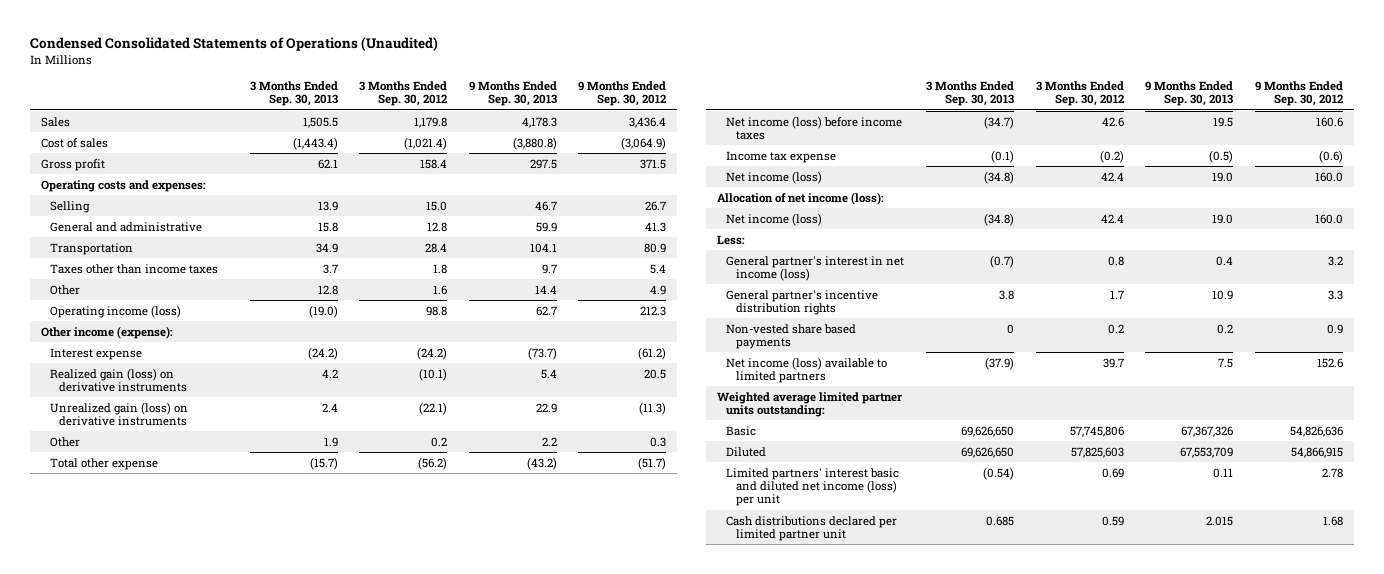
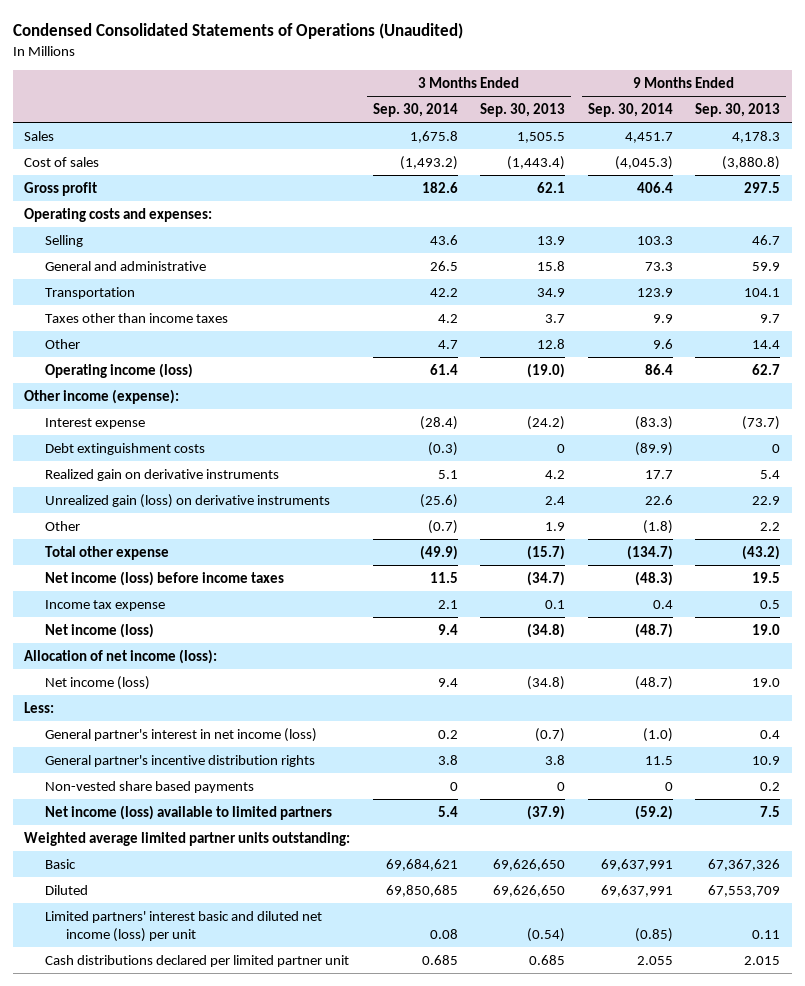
- | 3 Months Ended Sep. 30, 2013 | 3 Months Ended Sep. 30, 2012 | 9 Months Ended Sep. 30, 2013 | 9 Months Ended Sep. 30, 2012
+ | 3 Months Ended Sep. 30, 2014 | 3 Months Ended Sep. 30, 2013 | 9 Months Ended Sep. 30, 2014 | 9 Months Ended Sep. 30, 2013
- Realized gain (loss) on derivative instruments | 4.2 | (10.1) | 5.4 | 20.5
+ Debt extinguishment costs | (0.3) | 0 | (89.9) | 0
+ Realized gain on derivative instruments | 5.1 | 4.2 | 17.7 | 5.4
- Income tax expense | (0.1) | (0.2) | (0.5) | (0.6)
+ Income tax expense | 2.1 | 0.1 | 0.4 | 0.5

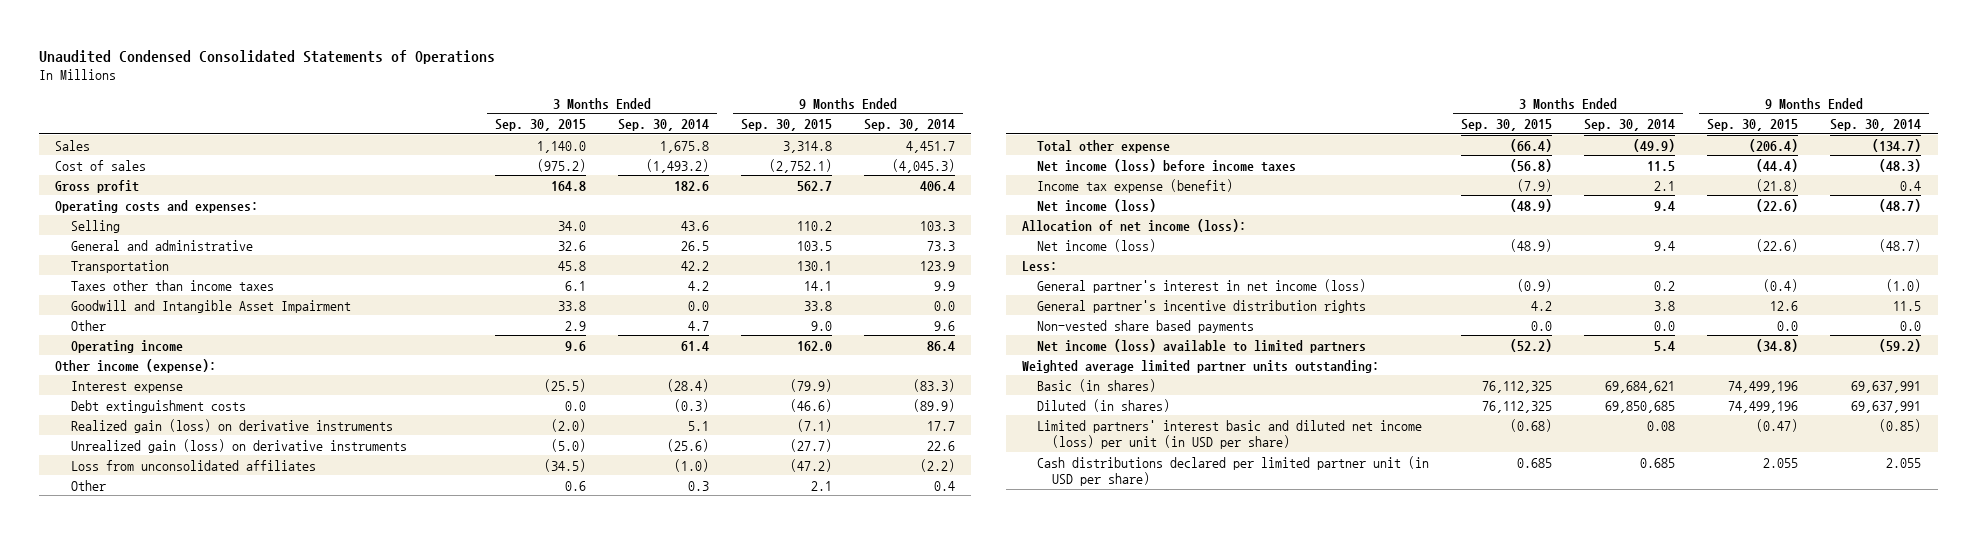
- Condensed Consolidated Statements of Operations (Unaudited)
+ Unaudited Condensed Consolidated Statements of Operations
- | 3 Months Ended Sep. 30, 2014 | 3 Months Ended Sep. 30, 2013 | 9 Months Ended Sep. 30, 2014 | 9 Months Ended Sep. 30, 2013
+ | 3 Months Ended Sep. 30, 2015 | 3 Months Ended Sep. 30, 2014 | 9 Months Ended Sep. 30, 2015 | 9 Months Ended Sep. 30, 2014
+ Goodwill and Intangible Asset Impairment | 33.8 | 0.0 | 33.8 | 0.0
- Operating income (loss) | 61.4 | (19.0) | 86.4 | 62.7
+ Operating income | 9.6 | 61.4 | 162.0 | 86.4
- Realized gain on derivative instruments | 5.1 | 4.2 | 17.7 | 5.4
+ Realized gain (loss) on derivative instruments | (2.0) | 5.1 | (7.1) | 17.7
- Other | (0.7) | 1.9 | (1.8) | 2.2
+ Loss from unconsolidated affiliates | (34.5) | (1.0) | (47.2) | (2.2)
+ Other | 0.6 | 0.3 | 2.1 | 0.4
- Income tax expense | 2.1 | 0.1 | 0.4 | 0.5
+ Income tax expense (benefit) | (7.9) | 2.1 | (21.8) | 0.4
- Non-vested share based payments | 0 | 0 | 0 | 0.2
+ Non-vested share based payments | 0.0 | 0.0 | 0.0 | 0.0
- Basic | 69,684,621 | 69,626,650 | 69,637,991 | 67,367,326
- Diluted | 69,850,685 | 69,626,650 | 69,637,991 | 67,553,709
- Limited partners' interest basic and diluted net income (loss) per unit | 0.08 | (0.54) | (0.85) | 0.11
- Cash distributions declared per limited partner unit | 0.685 | 0.685 | 2.055 | 2.015
+ Basic (in shares) | 76,112,325 | 69,684,621 | 74,499,196 | 69,637,991
+ Diluted (in shares) | 76,112,325 | 69,850,685 | 74,499,196 | 69,637,991
+ Limited partners' interest basic and diluted net income (loss) per unit (in USD per share) | (0.68) | 0.08 | (0.47) | (0.85)
+ Cash distributions declared per limited partner unit (in USD per share) | 0.685 | 0.685 | 2.055 | 2.055

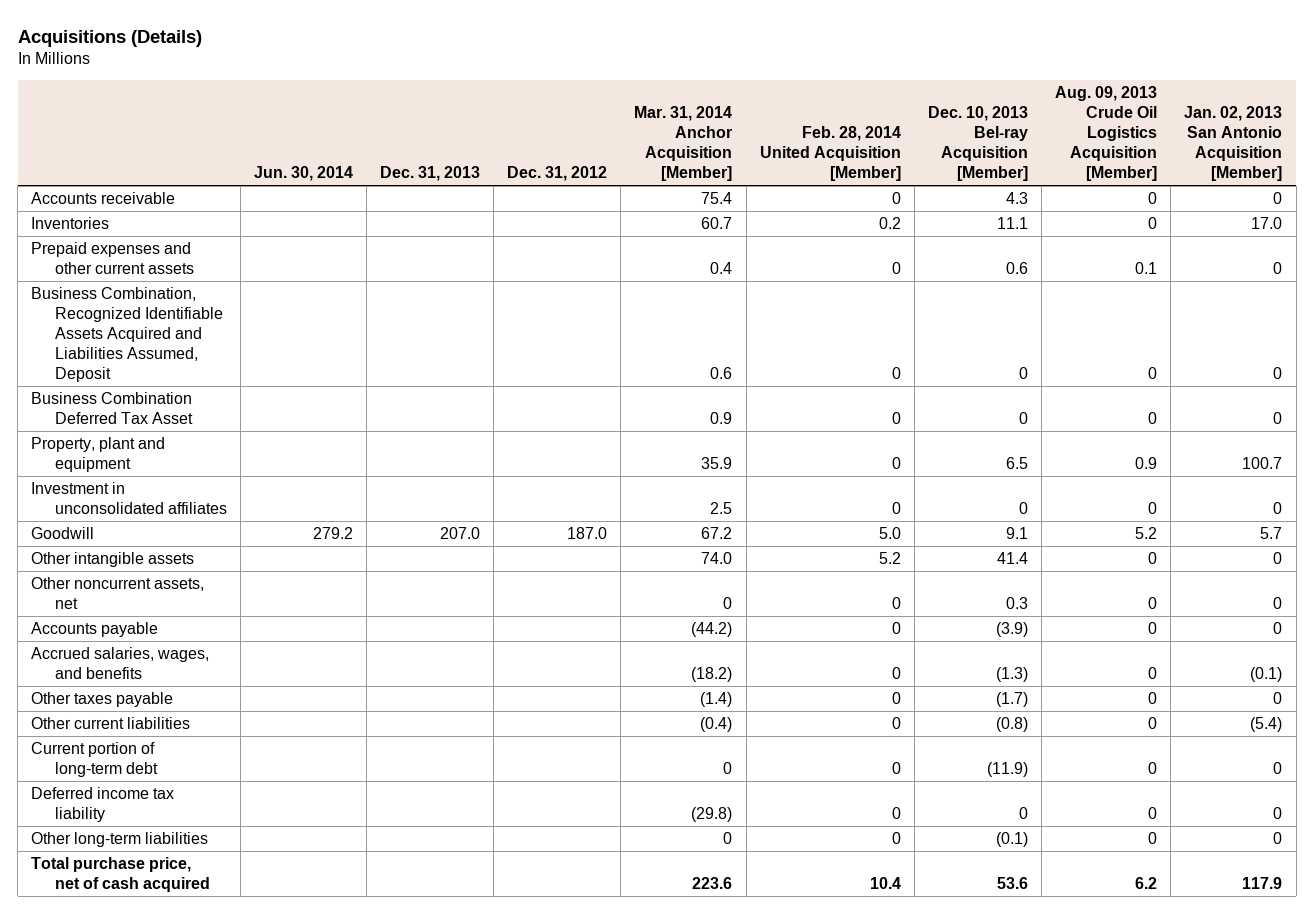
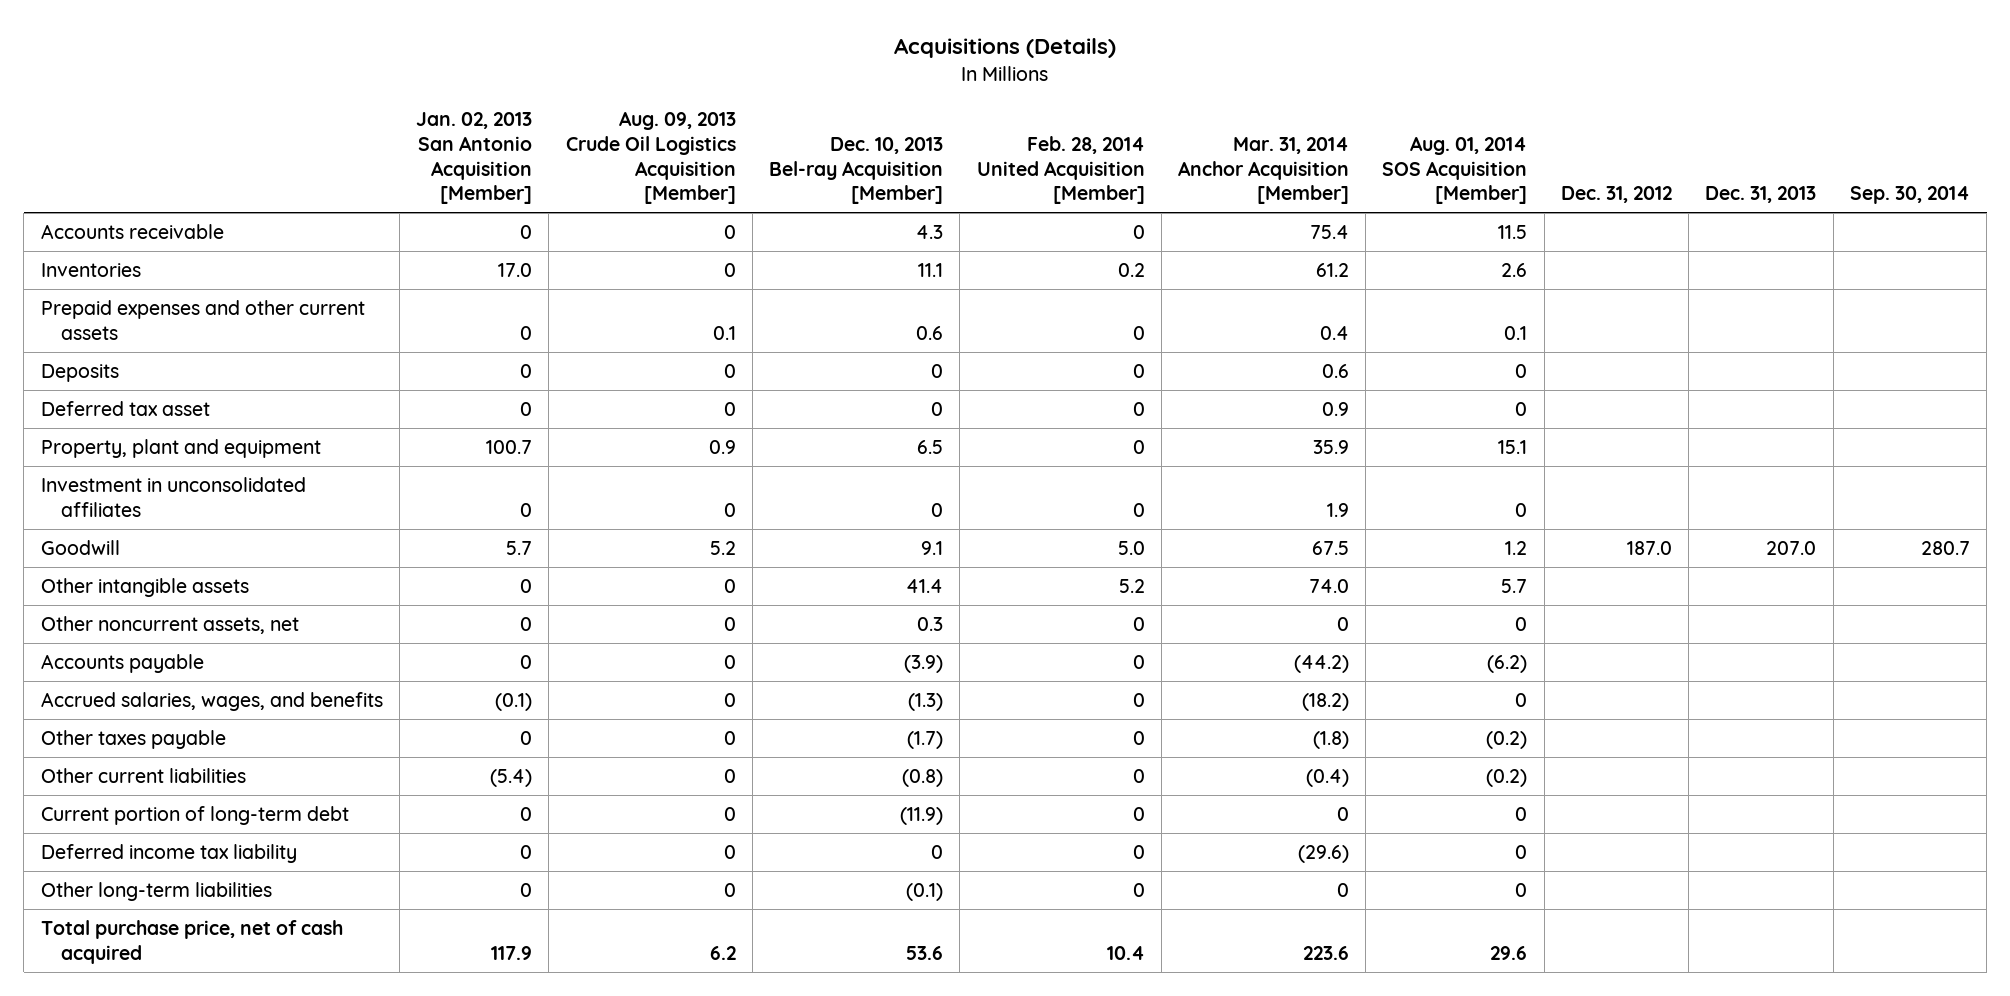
- | Jun. 30, 2014 | Dec. 31, 2013 | Dec. 31, 2012 | Mar. 31, 2014 Anchor Acquisition [Member] | Feb. 28, 2014 United Acquisition [Member] | Dec. 10, 2013 Bel-ray Acquisition [Member] | Aug. 09, 2013 Crude Oil Logistics Acquisition [Member] | Jan. 02, 2013 San Antonio Acquisition [Member]
+ | Jan. 02, 2013 San Antonio Acquisition [Member] | Aug. 09, 2013 Crude Oil Logistics Acquisition [Member] | Dec. 10, 2013 Bel-ray Acquisition [Member] | Feb. 28, 2014 United Acquisition [Member] | Mar. 31, 2014 Anchor Acquisition [Member] | Aug. 01, 2014 SOS Acquisition [Member] | Dec. 31, 2012 | Dec. 31, 2013 | Sep. 30, 2014
- Inventories | | | | 60.7 | 0.2 | 11.1 | 0 | 17.0
+ Inventories | 17.0 | 0 | 11.1 | 0.2 | 61.2 | 2.6 | | |
- Business Combination, Recognized Identifiable Assets Acquired and Liabilities Assumed, Deposit | | | | 0.6 | 0 | 0 | 0 | 0
- Business Combination Deferred Tax Asset | | | | 0.9 | 0 | 0 | 0 | 0
+ Deposits | 0 | 0 | 0 | 0 | 0.6 | 0 | | |
+ Deferred tax asset | 0 | 0 | 0 | 0 | 0.9 | 0 | | |
- Investment in unconsolidated affiliates | | | | 2.5 | 0 | 0 | 0 | 0
- Goodwill | 279.2 | 207.0 | 187.0 | 67.2 | 5.0 | 9.1 | 5.2 | 5.7
+ Investment in unconsolidated affiliates | 0 | 0 | 0 | 0 | 1.9 | 0 | | |
+ Goodwill | 5.7 | 5.2 | 9.1 | 5.0 | 67.5 | 1.2 | 187.0 | 207.0 | 280.7
- Other taxes payable | | | | (1.4) | 0 | (1.7) | 0 | 0
+ Other taxes payable | 0 | 0 | (1.7) | 0 | (1.8) | (0.2) | | |
- Deferred income tax liability | | | | (29.8) | 0 | 0 | 0 | 0
+ Deferred income tax liability | 0 | 0 | 0 | 0 | (29.6) | 0 | | |

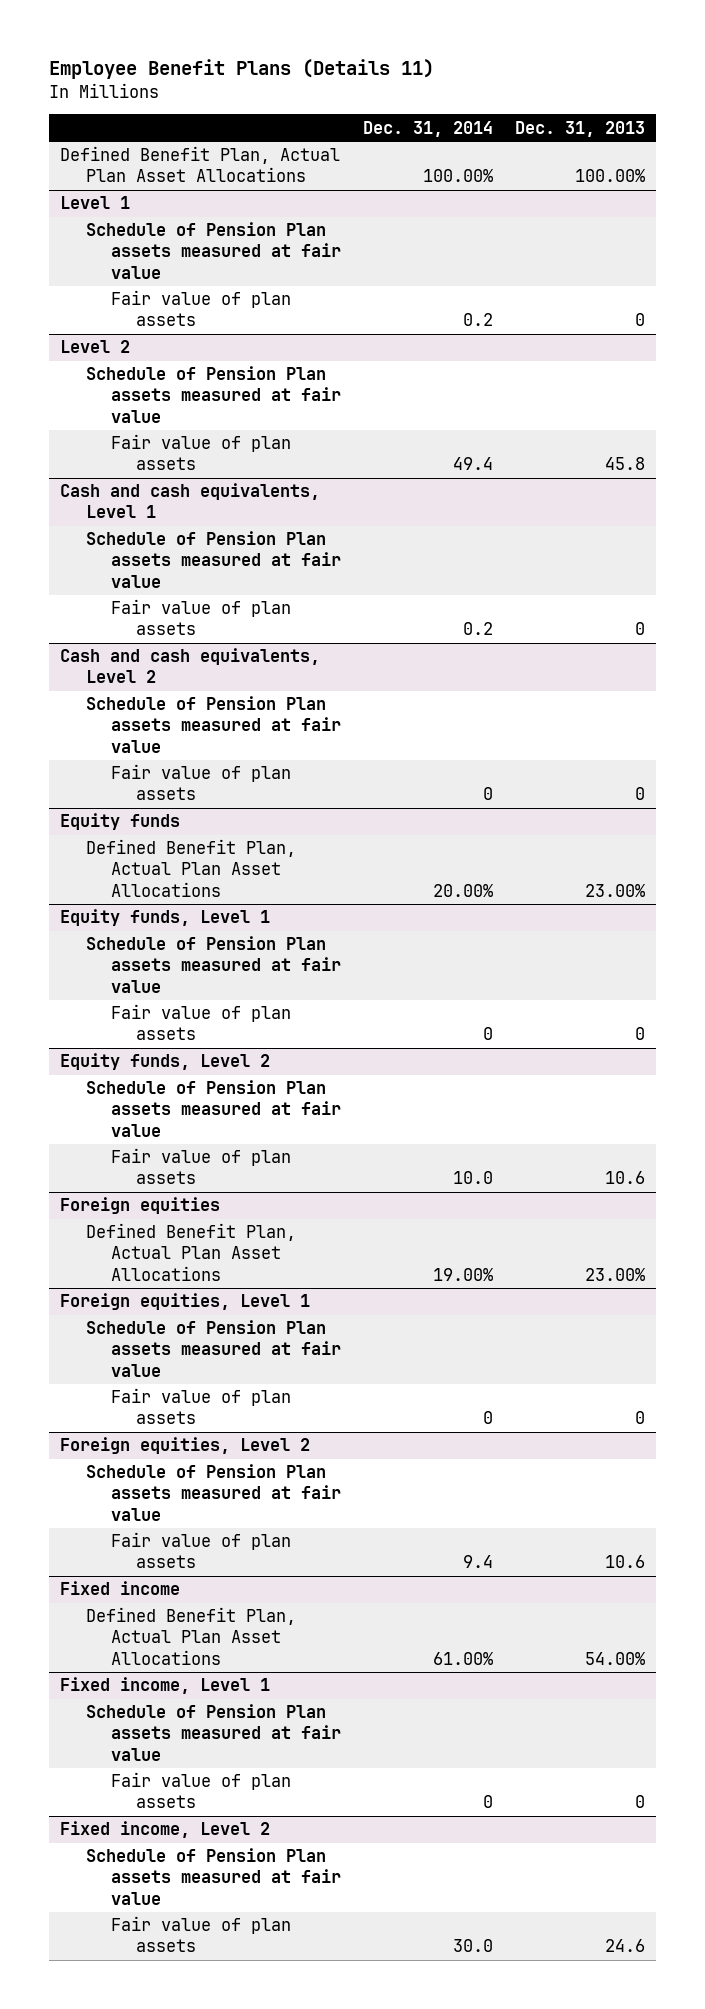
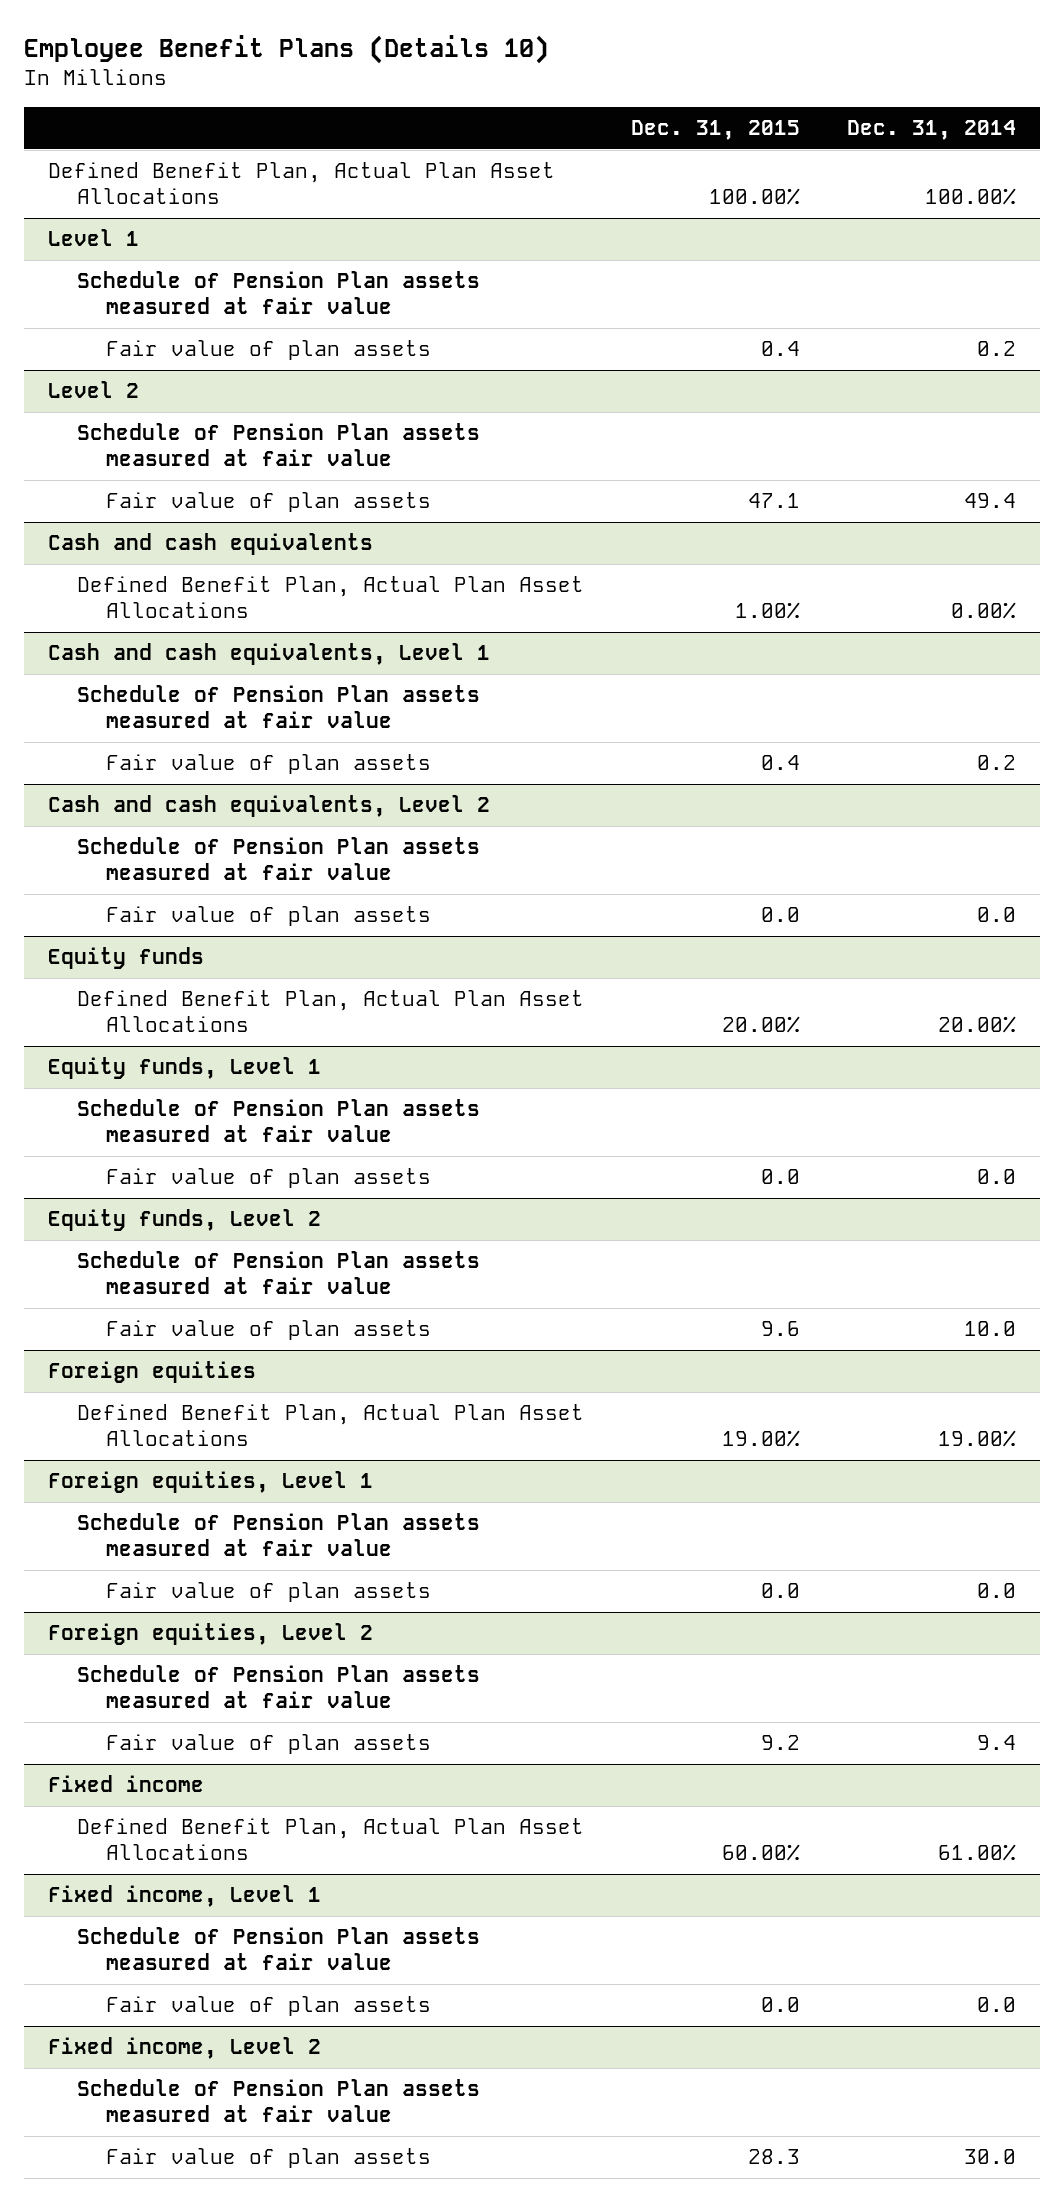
- Employee Benefit Plans (Details 11)
+ Employee Benefit Plans (Details 10)
- | Dec. 31, 2014 | Dec. 31, 2013
+ | Dec. 31, 2015 | Dec. 31, 2014
+ Cash and cash equivalents
+ Defined Benefit Plan, Actual Plan Asset Allocations | 1.00% | 0.00%
@ Cash and cash equivalents, Level 2
- Fair value of plan assets | 0 | 0
+ Fair value of plan assets | 0.0 | 0.0
@ Equity funds, Level 1
- Fair value of plan assets | 0 | 0
+ Fair value of plan assets | 0.0 | 0.0
@ Foreign equities, Level 1
- Fair value of plan assets | 0 | 0
+ Fair value of plan assets | 0.0 | 0.0
@ Fixed income, Level 1
- Fair value of plan assets | 0 | 0
+ Fair value of plan assets | 0.0 | 0.0

